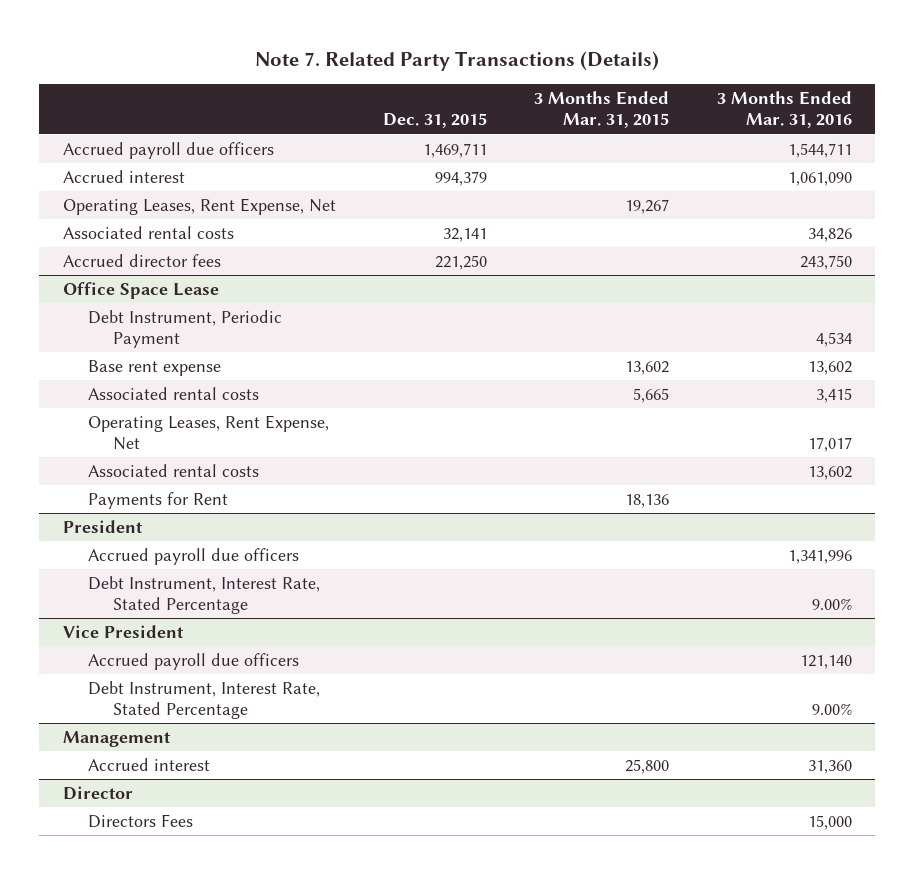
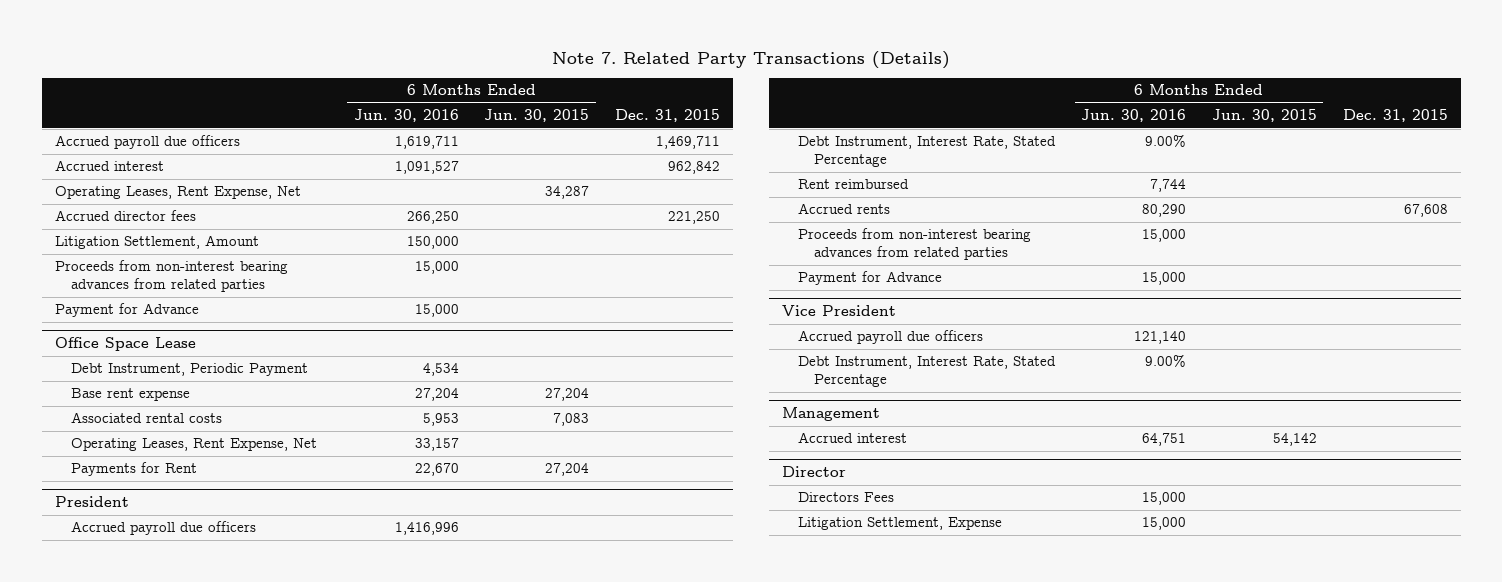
- | Dec. 31, 2015 | 3 Months Ended Mar. 31, 2015 | 3 Months Ended Mar. 31, 2016
+ | 6 Months Ended Jun. 30, 2016 | 6 Months Ended Jun. 30, 2015 | Dec. 31, 2015
- Accrued interest | 994,379 | | 1,061,090
+ Accrued interest | 1,091,527 | | 962,842
- Associated rental costs | 32,141 | | 34,826
+ Litigation Settlement, Amount | 150,000 | |
+ Proceeds from non-interest bearing advances from related parties | 15,000 | |
+ Payment for Advance | 15,000 | |
@ Office Space Lease
- Associated rental costs | | | 13,602
@ President
+ Rent reimbursed | 7,744 | |
+ Accrued rents | 80,290 | | 67,608
+ Proceeds from non-interest bearing advances from related parties | 15,000 | |
+ Payment for Advance | 15,000 | |
@ Director
+ Litigation Settlement, Expense | 15,000 | |

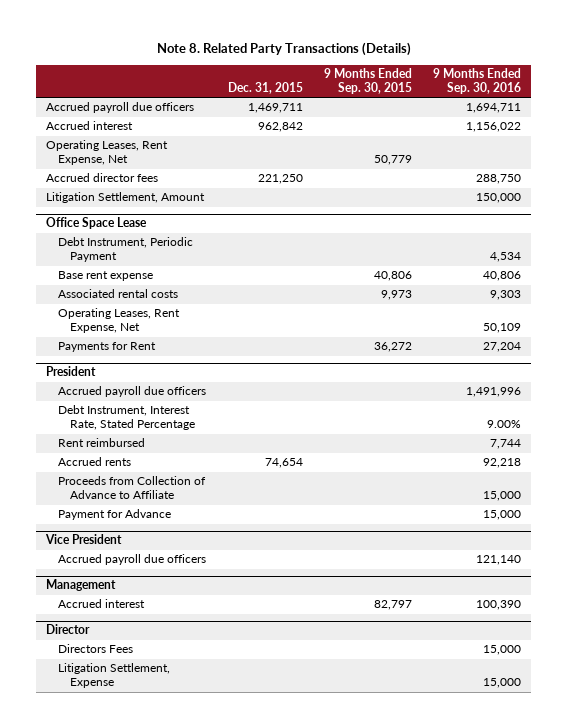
- Note 7. Related Party Transactions (Details)
+ Note 8. Related Party Transactions (Details)
- | 6 Months Ended Jun. 30, 2016 | 6 Months Ended Jun. 30, 2015 | Dec. 31, 2015
+ | Dec. 31, 2015 | 9 Months Ended Sep. 30, 2015 | 9 Months Ended Sep. 30, 2016
- Proceeds from non-interest bearing advances from related parties | 15,000 | |
- Payment for Advance | 15,000 | |
@ President
- Accrued rents | 80,290 | | 67,608
- Proceeds from non-interest bearing advances from related parties | 15,000 | |
+ Accrued rents | 74,654 | | 92,218
+ Proceeds from Collection of Advance to Affiliate | | | 15,000
@ Vice President
- Debt Instrument, Interest Rate, Stated Percentage | 9.00% | |

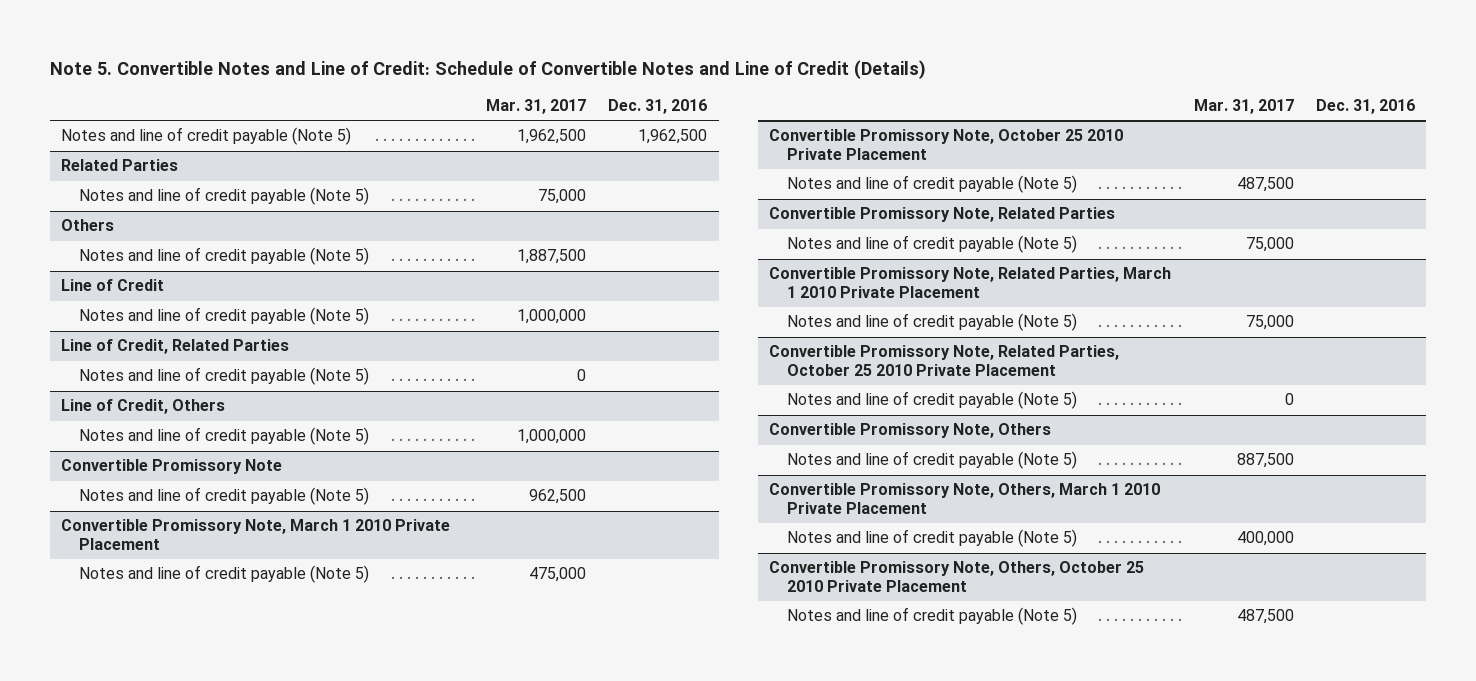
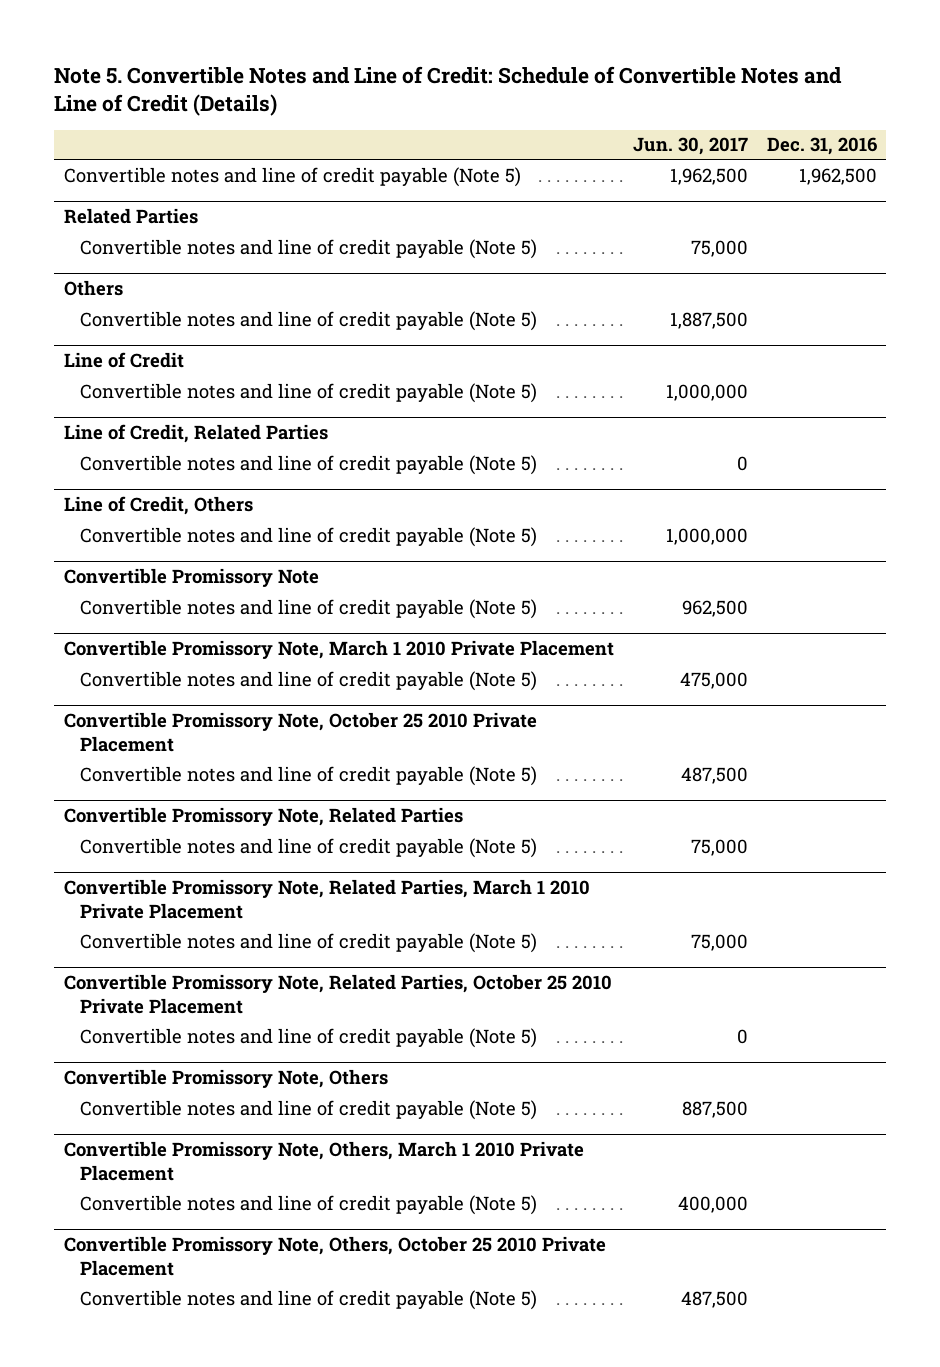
- | Mar. 31, 2017 | Dec. 31, 2016
+ | Jun. 30, 2017 | Dec. 31, 2016
- Notes and line of credit payable (Note 5) | 1,962,500 | 1,962,500
+ Convertible notes and line of credit payable (Note 5) | 1,962,500 | 1,962,500
@ Related Parties
- Notes and line of credit payable (Note 5) | 75,000 |
+ Convertible notes and line of credit payable (Note 5) | 75,000 |
@ Others
- Notes and line of credit payable (Note 5) | 1,887,500 |
+ Convertible notes and line of credit payable (Note 5) | 1,887,500 |
@ Line of Credit
- Notes and line of credit payable (Note 5) | 1,000,000 |
+ Convertible notes and line of credit payable (Note 5) | 1,000,000 |
@ Line of Credit, Related Parties
- Notes and line of credit payable (Note 5) | 0 |
+ Convertible notes and line of credit payable (Note 5) | 0 |
@ Line of Credit, Others
- Notes and line of credit payable (Note 5) | 1,000,000 |
+ Convertible notes and line of credit payable (Note 5) | 1,000,000 |
@ Convertible Promissory Note
- Notes and line of credit payable (Note 5) | 962,500 |
+ Convertible notes and line of credit payable (Note 5) | 962,500 |
@ Convertible Promissory Note, March 1 2010 Private Placement
- Notes and line of credit payable (Note 5) | 475,000 |
+ Convertible notes and line of credit payable (Note 5) | 475,000 |
@ Convertible Promissory Note, October 25 2010 Private Placement
- Notes and line of credit payable (Note 5) | 487,500 |
+ Convertible notes and line of credit payable (Note 5) | 487,500 |
@ Convertible Promissory Note, Related Parties
- Notes and line of credit payable (Note 5) | 75,000 |
+ Convertible notes and line of credit payable (Note 5) | 75,000 |
@ Convertible Promissory Note, Related Parties, March 1 2010 Private Placement
- Notes and line of credit payable (Note 5) | 75,000 |
+ Convertible notes and line of credit payable (Note 5) | 75,000 |
@ Convertible Promissory Note, Related Parties, October 25 2010 Private Placement
- Notes and line of credit payable (Note 5) | 0 |
+ Convertible notes and line of credit payable (Note 5) | 0 |
@ Convertible Promissory Note, Others
- Notes and line of credit payable (Note 5) | 887,500 |
+ Convertible notes and line of credit payable (Note 5) | 887,500 |
@ Convertible Promissory Note, Others, March 1 2010 Private Placement
- Notes and line of credit payable (Note 5) | 400,000 |
+ Convertible notes and line of credit payable (Note 5) | 400,000 |
@ Convertible Promissory Note, Others, October 25 2010 Private Placement
- Notes and line of credit payable (Note 5) | 487,500 |
+ Convertible notes and line of credit payable (Note 5) | 487,500 |

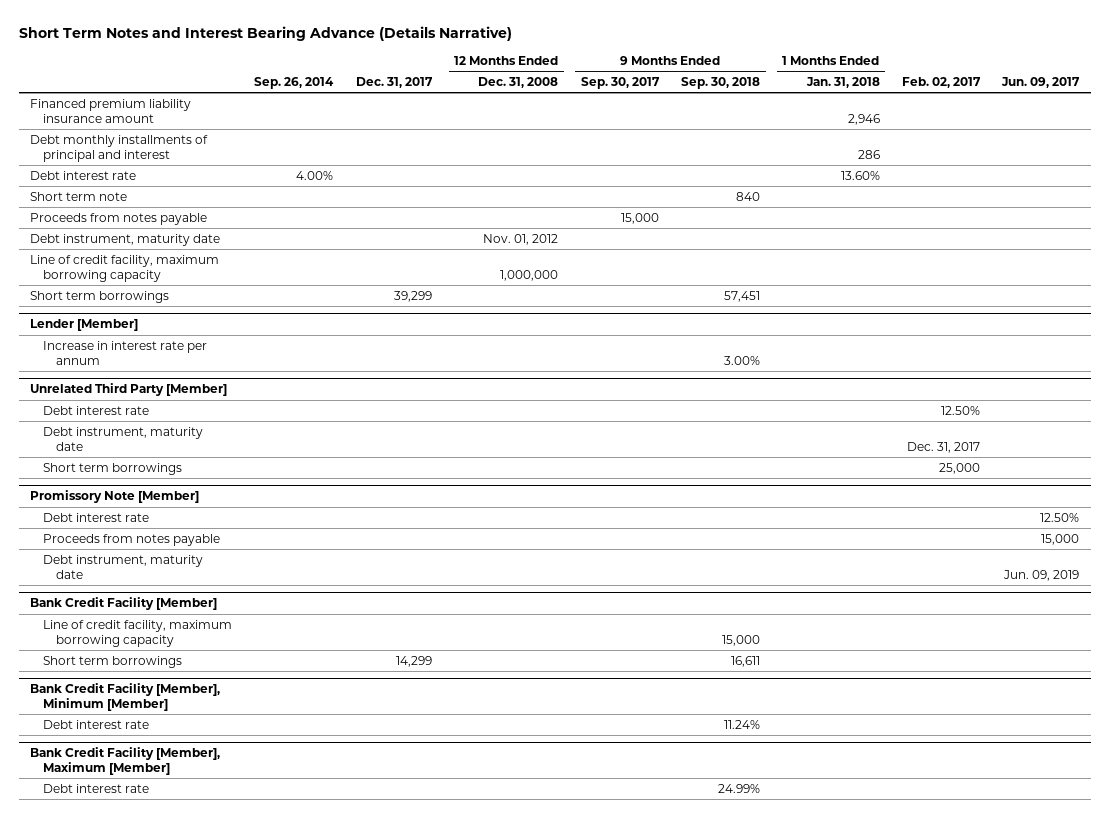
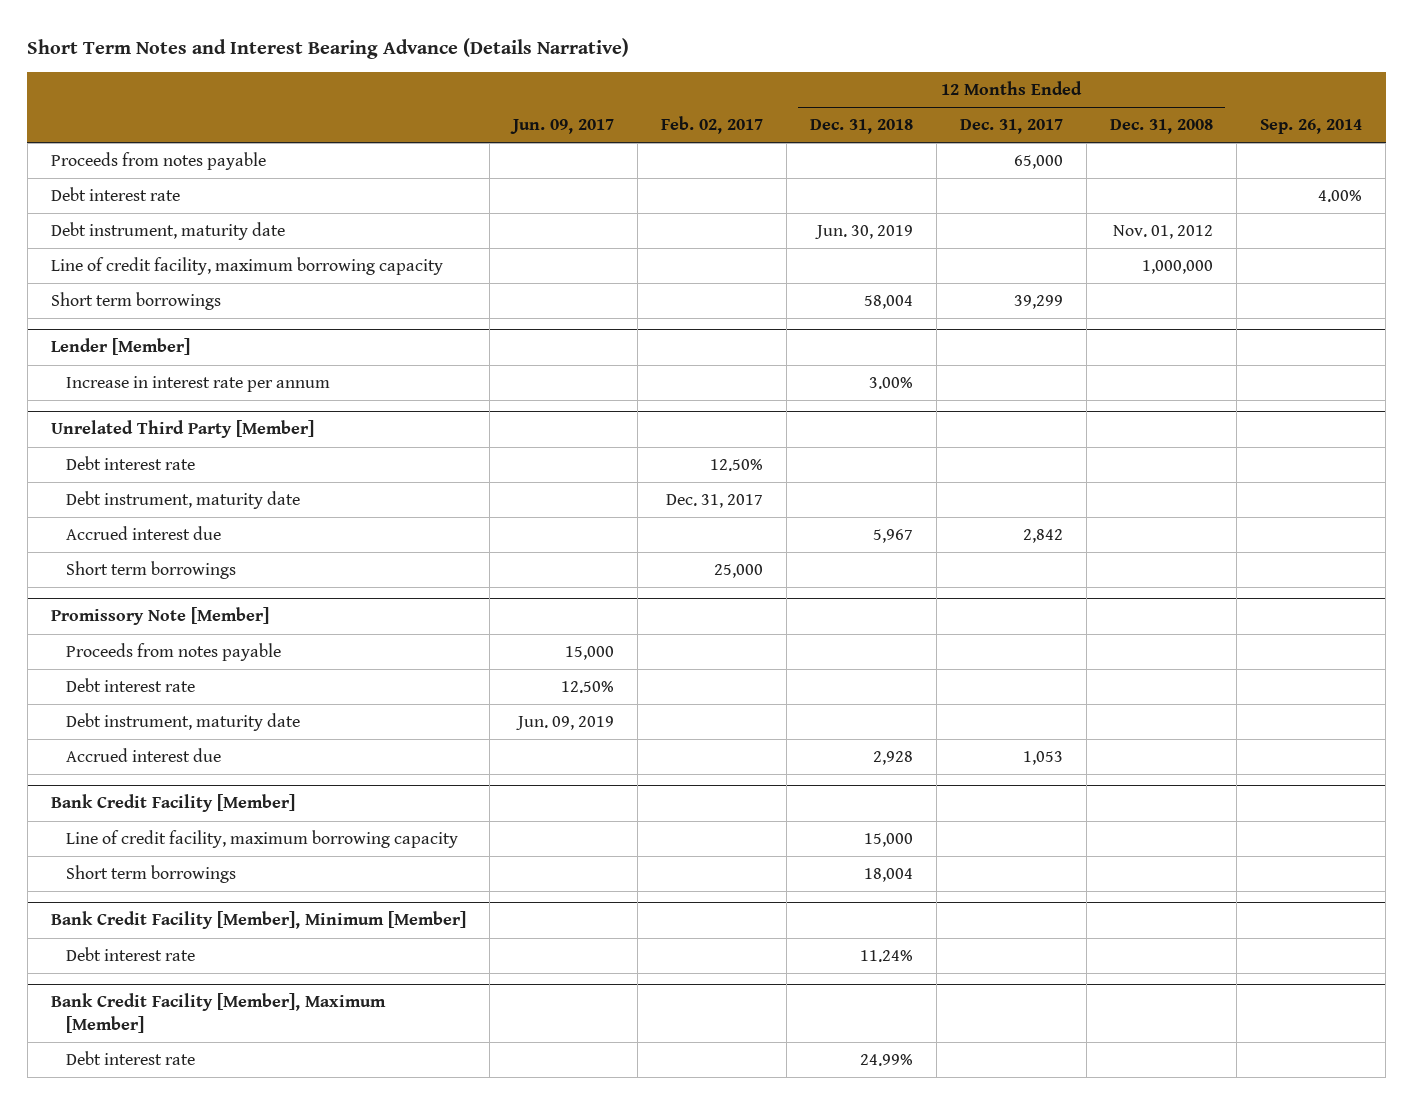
- | Sep. 26, 2014 | Dec. 31, 2017 | 12 Months Ended Dec. 31, 2008 | 9 Months Ended Sep. 30, 2017 | 9 Months Ended Sep. 30, 2018 | 1 Months Ended Jan. 31, 2018 | Feb. 02, 2017 | Jun. 09, 2017
+ | Jun. 09, 2017 | Feb. 02, 2017 | 12 Months Ended Dec. 31, 2018 | 12 Months Ended Dec. 31, 2017 | 12 Months Ended Dec. 31, 2008 | Sep. 26, 2014
- Financed premium liability insurance amount | | | | | | 2,946 | |
- Debt monthly installments of principal and interest | | | | | | 286 | |
- Short term note | | | | | 840 | | |
moved down: Debt interest rate | | | | | | 4.00%
@ Unrelated Third Party [Member]
+ Accrued interest due | | | 5,967 | 2,842 | |
@ Promissory Note [Member]
moved down: Debt interest rate | 12.50% | | | | |
+ Accrued interest due | | | 2,928 | 1,053 | |

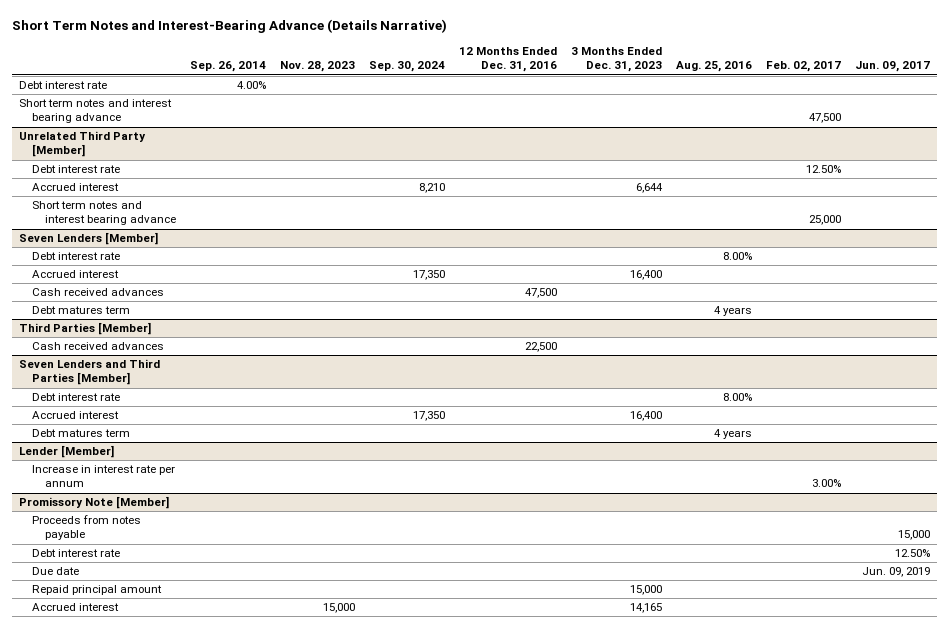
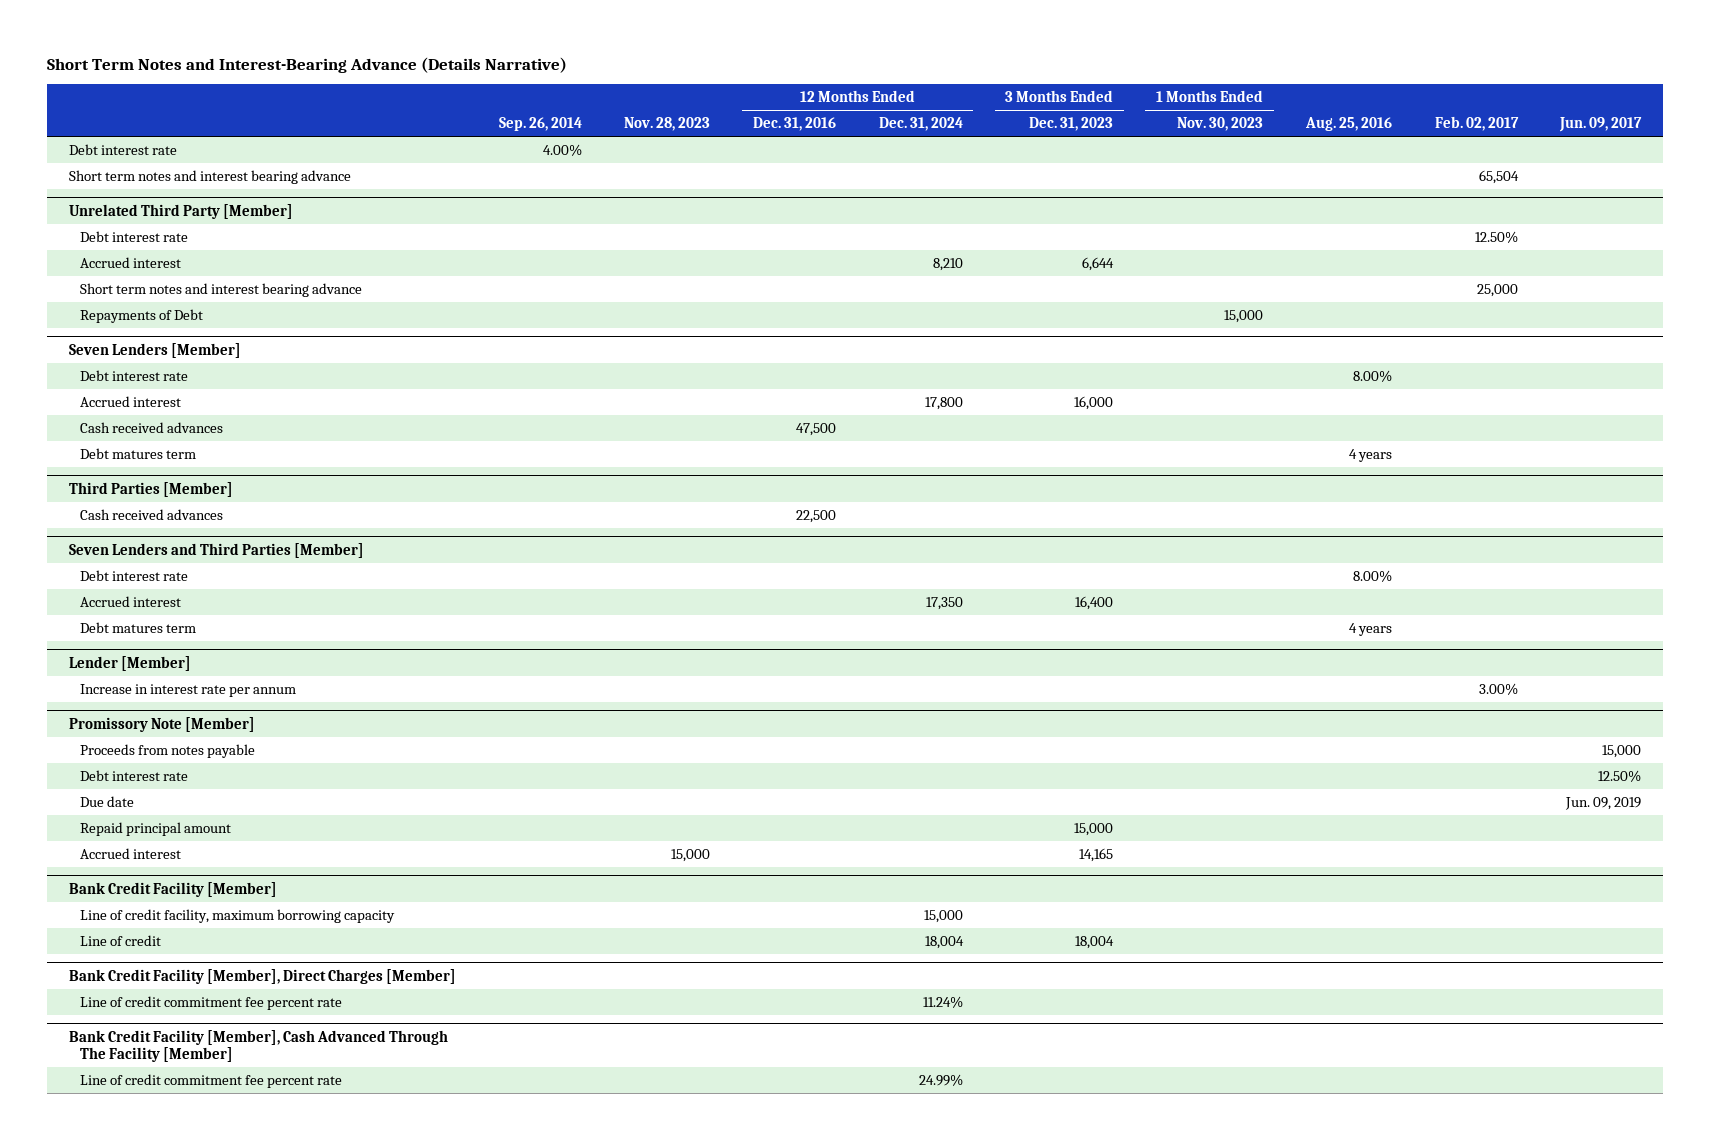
- | Sep. 26, 2014 | Nov. 28, 2023 | Sep. 30, 2024 | 12 Months Ended Dec. 31, 2016 | 3 Months Ended Dec. 31, 2023 | Aug. 25, 2016 | Feb. 02, 2017 | Jun. 09, 2017
+ | Sep. 26, 2014 | Nov. 28, 2023 | 12 Months Ended Dec. 31, 2016 | 12 Months Ended Dec. 31, 2024 | 3 Months Ended Dec. 31, 2023 | 1 Months Ended Nov. 30, 2023 | Aug. 25, 2016 | Feb. 02, 2017 | Jun. 09, 2017
- Short term notes and interest bearing advance | | | | | | | 47,500 |
+ Short term notes and interest bearing advance | | | | | | | | 65,504 |
@ Unrelated Third Party [Member]
+ Repayments of Debt | | | | | | 15,000 | | |
@ Seven Lenders [Member]
- Accrued interest | | | 17,350 | | 16,400 | | |
+ Accrued interest | | | | 17,800 | 16,000 | | | |
+ Bank Credit Facility [Member]
+ Line of credit facility, maximum borrowing capacity | | | | 15,000 | | | | |
+ Line of credit | | | | 18,004 | 18,004 | | | |
+ Bank Credit Facility [Member], Direct Charges [Member]
+ Line of credit commitment fee percent rate | | | | 11.24% | | | | |
+ Bank Credit Facility [Member], Cash Advanced Through The Facility [Member]
+ Line of credit commitment fee percent rate | | | | 24.99% | | | | |

